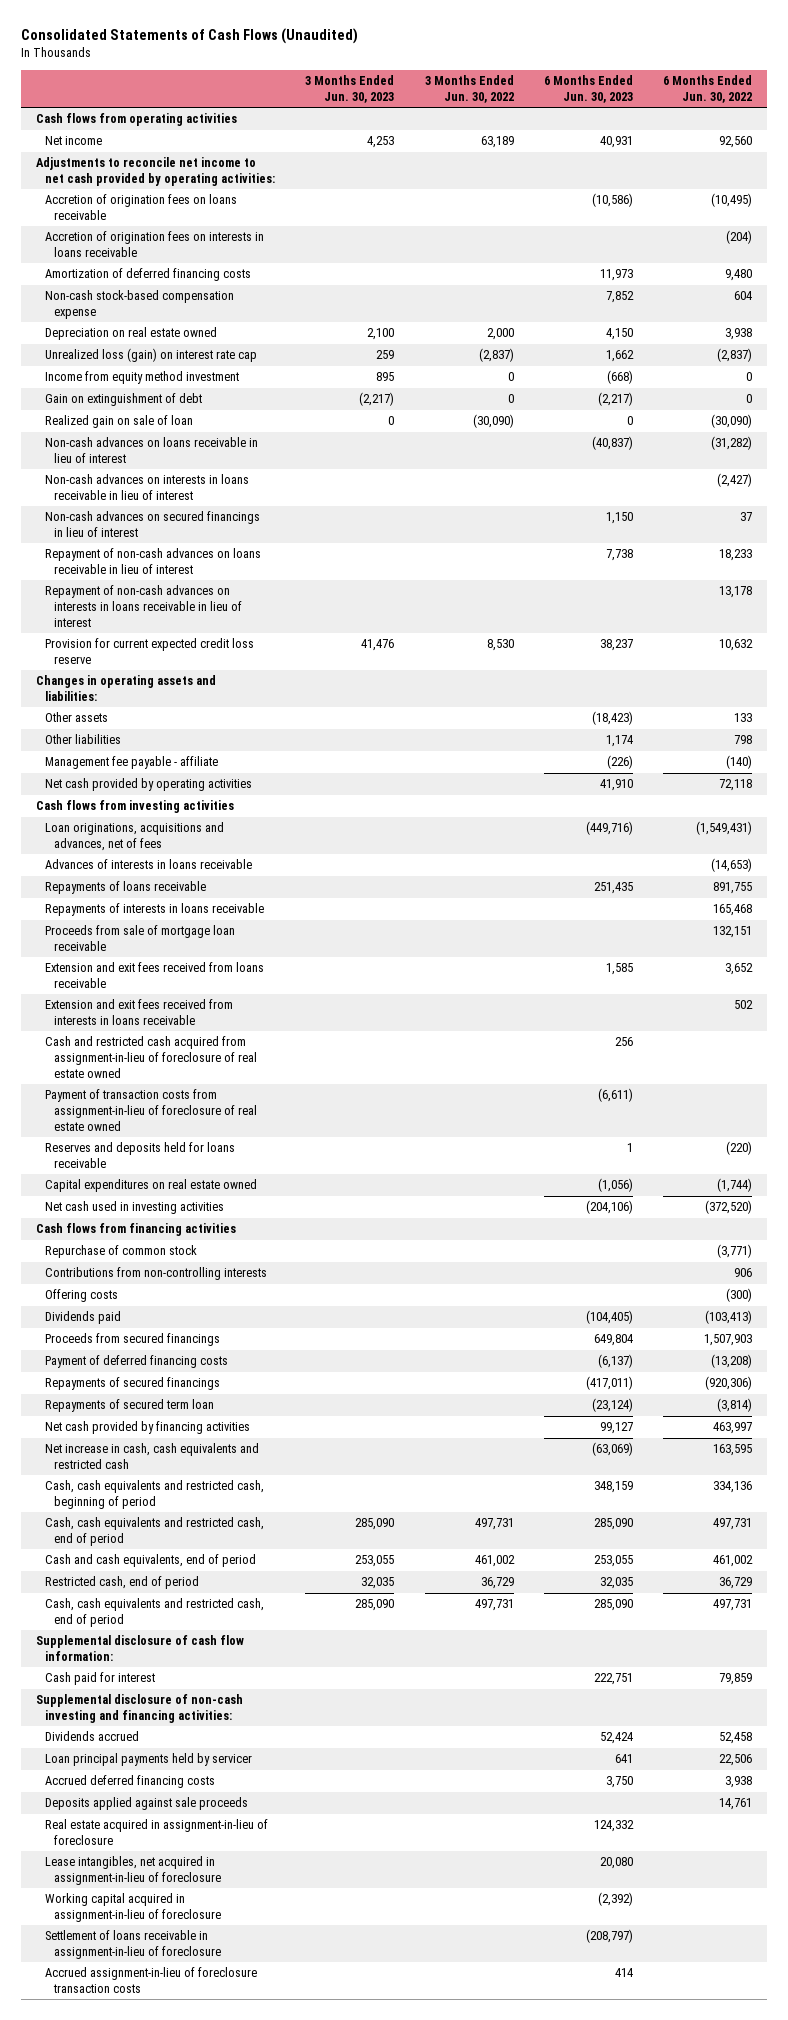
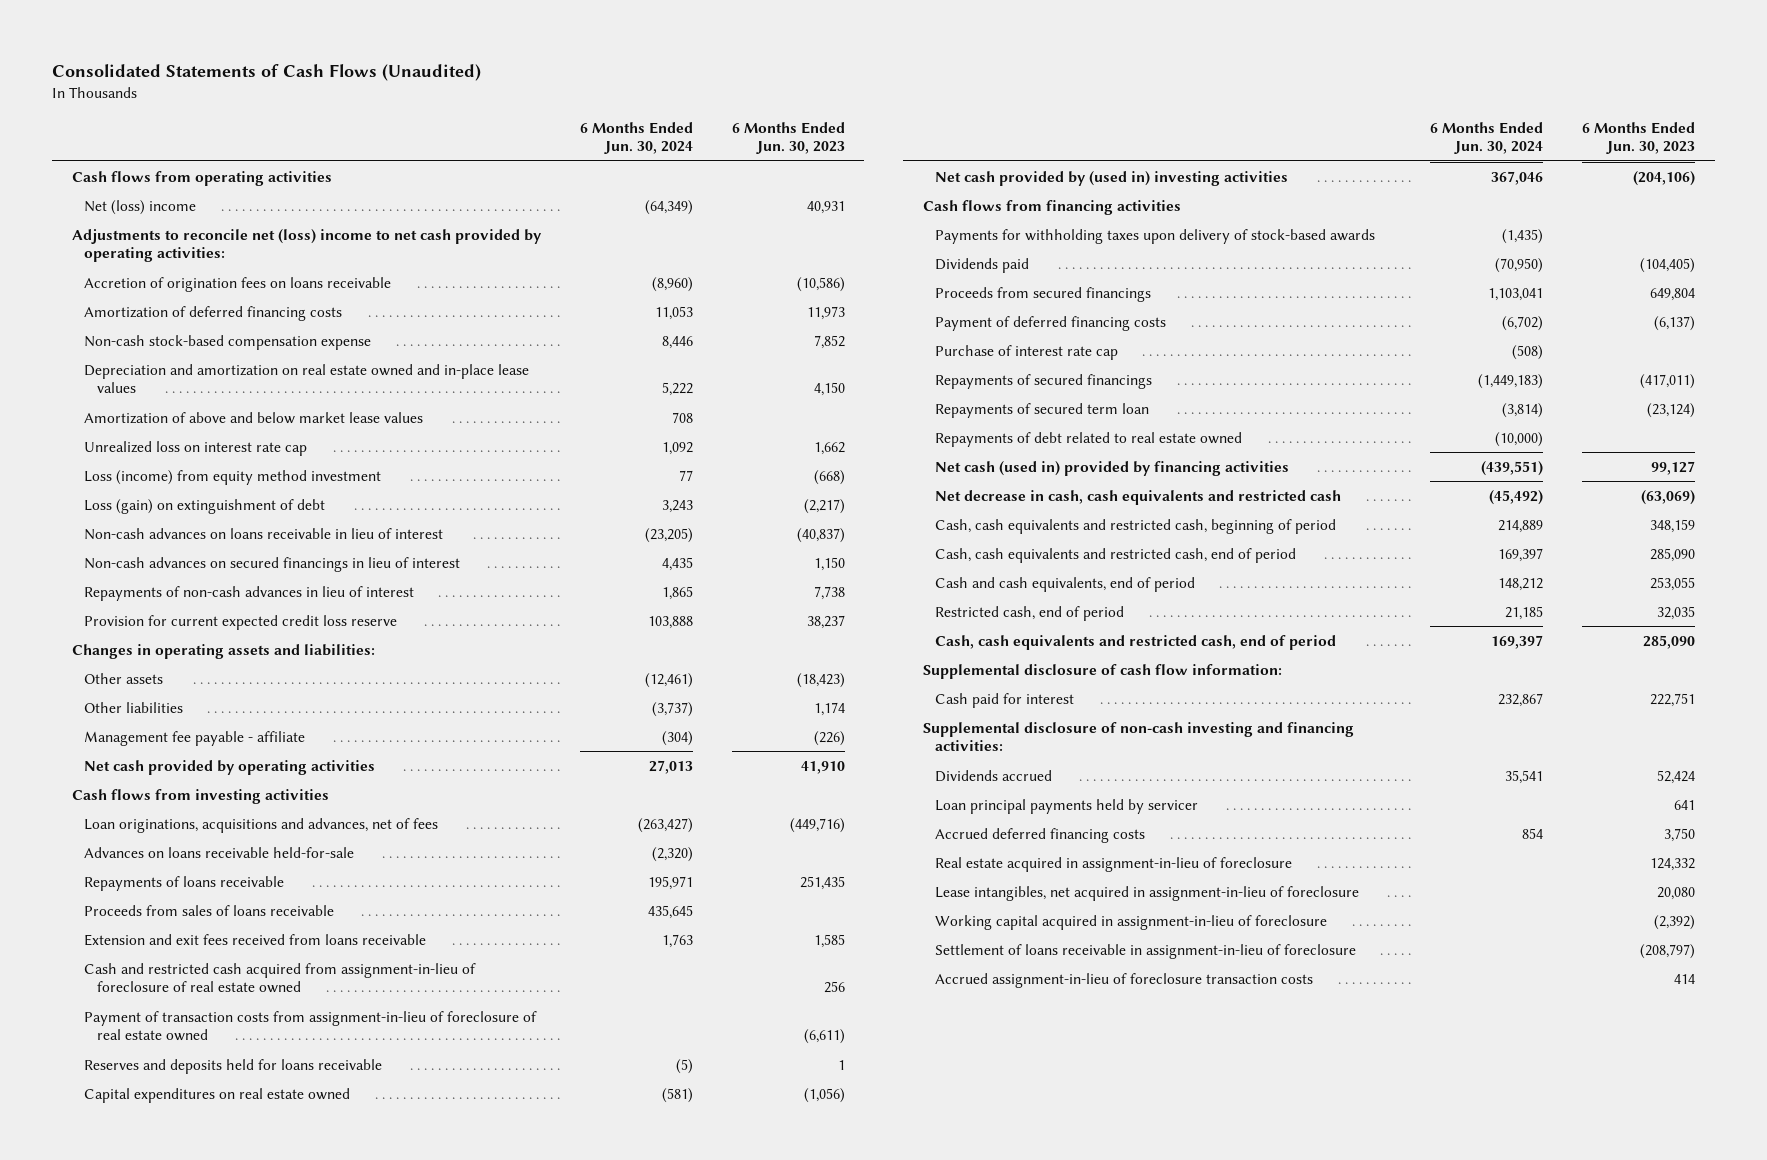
- | 3 Months Ended Jun. 30, 2023 | 3 Months Ended Jun. 30, 2022 | 6 Months Ended Jun. 30, 2023 | 6 Months Ended Jun. 30, 2022
+ | 6 Months Ended Jun. 30, 2024 | 6 Months Ended Jun. 30, 2023
- Net income | 4,253 | 63,189 | 40,931 | 92,560
- Adjustments to reconcile net income to net cash provided by operating activities:
+ Net (loss) income | (64,349) | 40,931
+ Adjustments to reconcile net (loss) income to net cash provided by operating activities:
- Accretion of origination fees on interests in loans receivable | | | | (204)
- Depreciation on real estate owned | 2,100 | 2,000 | 4,150 | 3,938
- Unrealized loss (gain) on interest rate cap | 259 | (2,837) | 1,662 | (2,837)
- Income from equity method investment | 895 | 0 | (668) | 0
- Gain on extinguishment of debt | (2,217) | 0 | (2,217) | 0
- Realized gain on sale of loan | 0 | (30,090) | 0 | (30,090)
+ Depreciation and amortization on real estate owned and in-place lease values | 5,222 | 4,150
+ Amortization of above and below market lease values | 708 |
+ Unrealized loss on interest rate cap | 1,092 | 1,662
+ Loss (income) from equity method investment | 77 | (668)
+ Loss (gain) on extinguishment of debt | 3,243 | (2,217)
- Non-cash advances on interests in loans receivable in lieu of interest | | | | (2,427)
- Repayment of non-cash advances on loans receivable in lieu of interest | | | 7,738 | 18,233
- Repayment of non-cash advances on interests in loans receivable in lieu of interest | | | | 13,178
+ Repayments of non-cash advances in lieu of interest | 1,865 | 7,738
- Advances of interests in loans receivable | | | | (14,653)
+ Advances on loans receivable held-for-sale | (2,320) |
- Repayments of interests in loans receivable | | | | 165,468
- Proceeds from sale of mortgage loan receivable | | | | 132,151
+ Proceeds from sales of loans receivable | 435,645 |
- Extension and exit fees received from interests in loans receivable | | | | 502
- Net cash used in investing activities | | | (204,106) | (372,520)
+ Net cash provided by (used in) investing activities | 367,046 | (204,106)
- Repurchase of common stock | | | | (3,771)
- Contributions from non-controlling interests | | | | 906
- Offering costs | | | | (300)
+ Payments for withholding taxes upon delivery of stock-based awards | (1,435) |
+ Purchase of interest rate cap | (508) |
- Net cash provided by financing activities | | | 99,127 | 463,997
- Net increase in cash, cash equivalents and restricted cash | | | (63,069) | 163,595
+ Repayments of debt related to real estate owned | (10,000) |
+ Net cash (used in) provided by financing activities | (439,551) | 99,127
+ Net decrease in cash, cash equivalents and restricted cash | (45,492) | (63,069)
- Deposits applied against sale proceeds | | | | 14,761

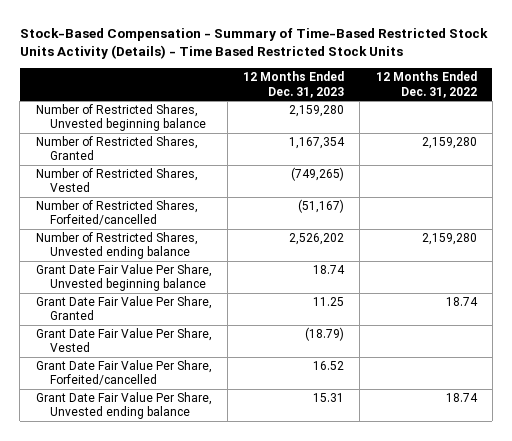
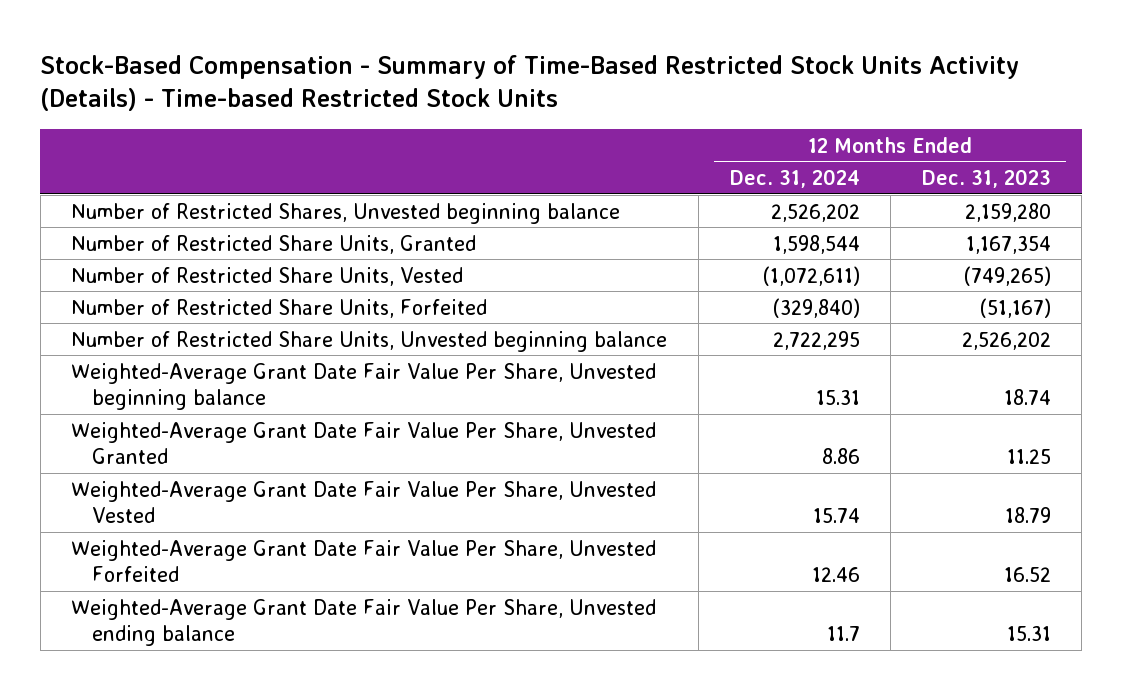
- Stock-Based Compensation - Summary of Time-Based Restricted Stock Units Activity (Details) - Time Based Restricted Stock Units
+ Stock-Based Compensation - Summary of Time-Based Restricted Stock Units Activity (Details) - Time-based Restricted Stock Units
- | 12 Months Ended Dec. 31, 2023 | 12 Months Ended Dec. 31, 2022
+ | 12 Months Ended Dec. 31, 2024 | 12 Months Ended Dec. 31, 2023
- Number of Restricted Shares, Granted | 1,167,354 | 2,159,280
- Number of Restricted Shares, Vested | (749,265) |
- Number of Restricted Shares, Forfeited/cancelled | (51,167) |
- Number of Restricted Shares, Unvested ending balance | 2,526,202 | 2,159,280
- Grant Date Fair Value Per Share, Unvested beginning balance | 18.74 |
- Grant Date Fair Value Per Share, Granted | 11.25 | 18.74
- Grant Date Fair Value Per Share, Vested | (18.79) |
- Grant Date Fair Value Per Share, Forfeited/cancelled | 16.52 |
- Grant Date Fair Value Per Share, Unvested ending balance | 15.31 | 18.74
+ Number of Restricted Share Units, Granted | 1,598,544 | 1,167,354
+ Number of Restricted Share Units, Vested | (1,072,611) | (749,265)
+ Number of Restricted Share Units, Forfeited | (329,840) | (51,167)
+ Number of Restricted Share Units, Unvested beginning balance | 2,722,295 | 2,526,202
+ Weighted-Average Grant Date Fair Value Per Share, Unvested beginning balance | 15.31 | 18.74
+ Weighted-Average Grant Date Fair Value Per Share, Unvested Granted | 8.86 | 11.25
+ Weighted-Average Grant Date Fair Value Per Share, Unvested Vested | 15.74 | 18.79
+ Weighted-Average Grant Date Fair Value Per Share, Unvested Forfeited | 12.46 | 16.52
+ Weighted-Average Grant Date Fair Value Per Share, Unvested ending balance | 11.7 | 15.31

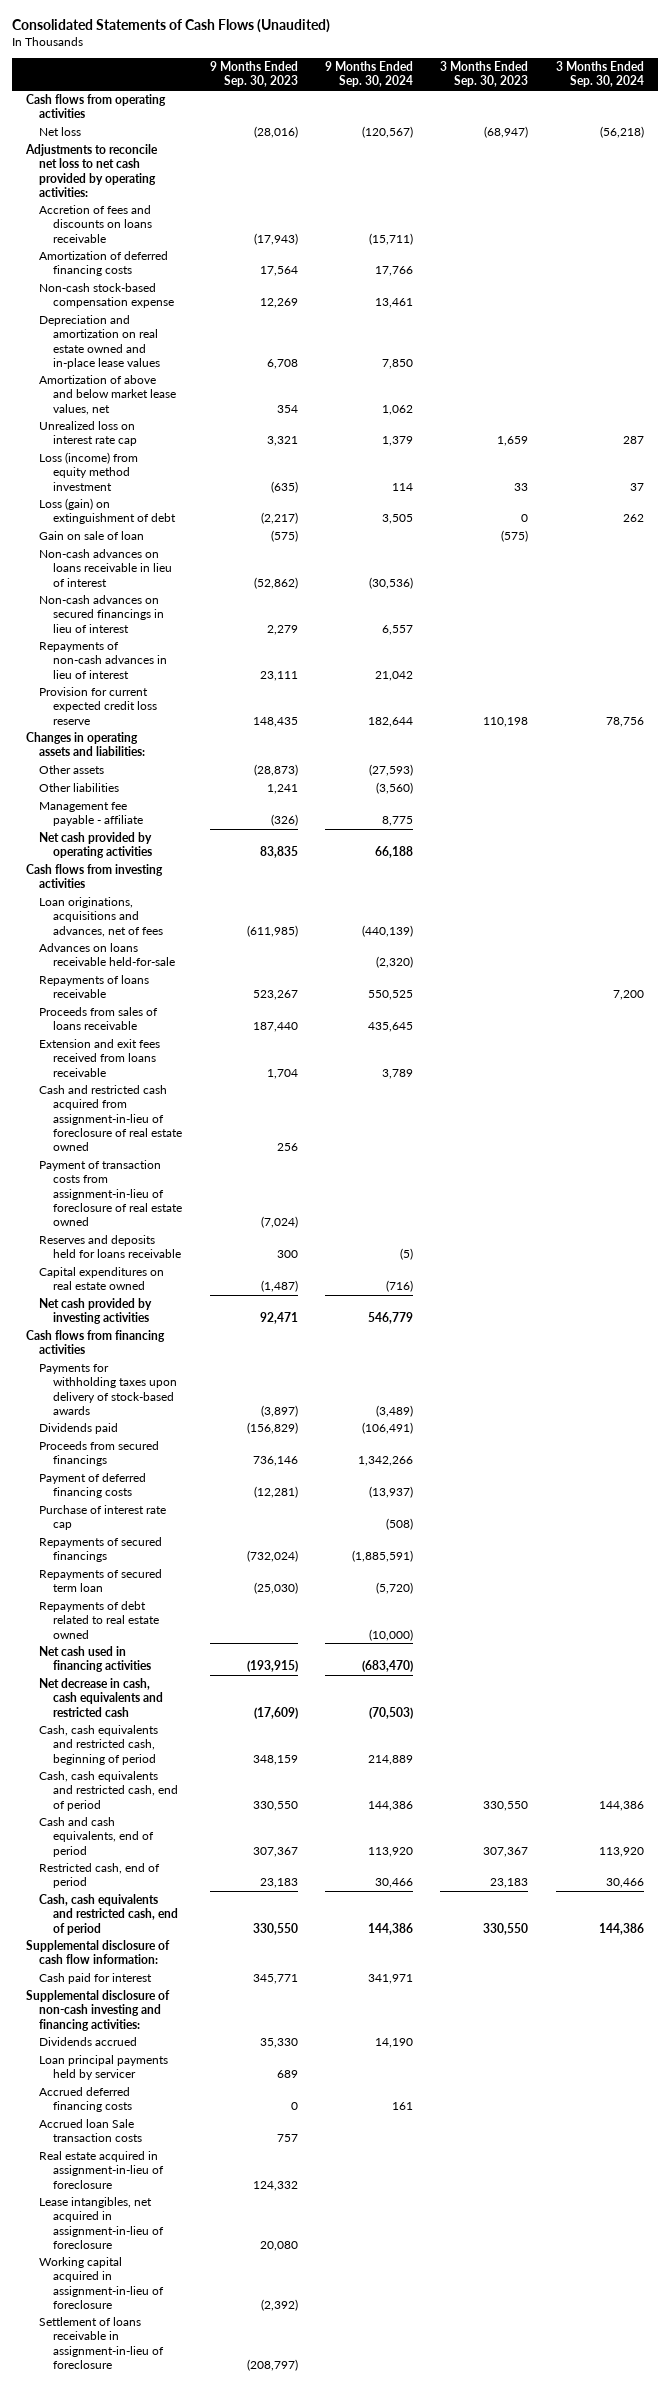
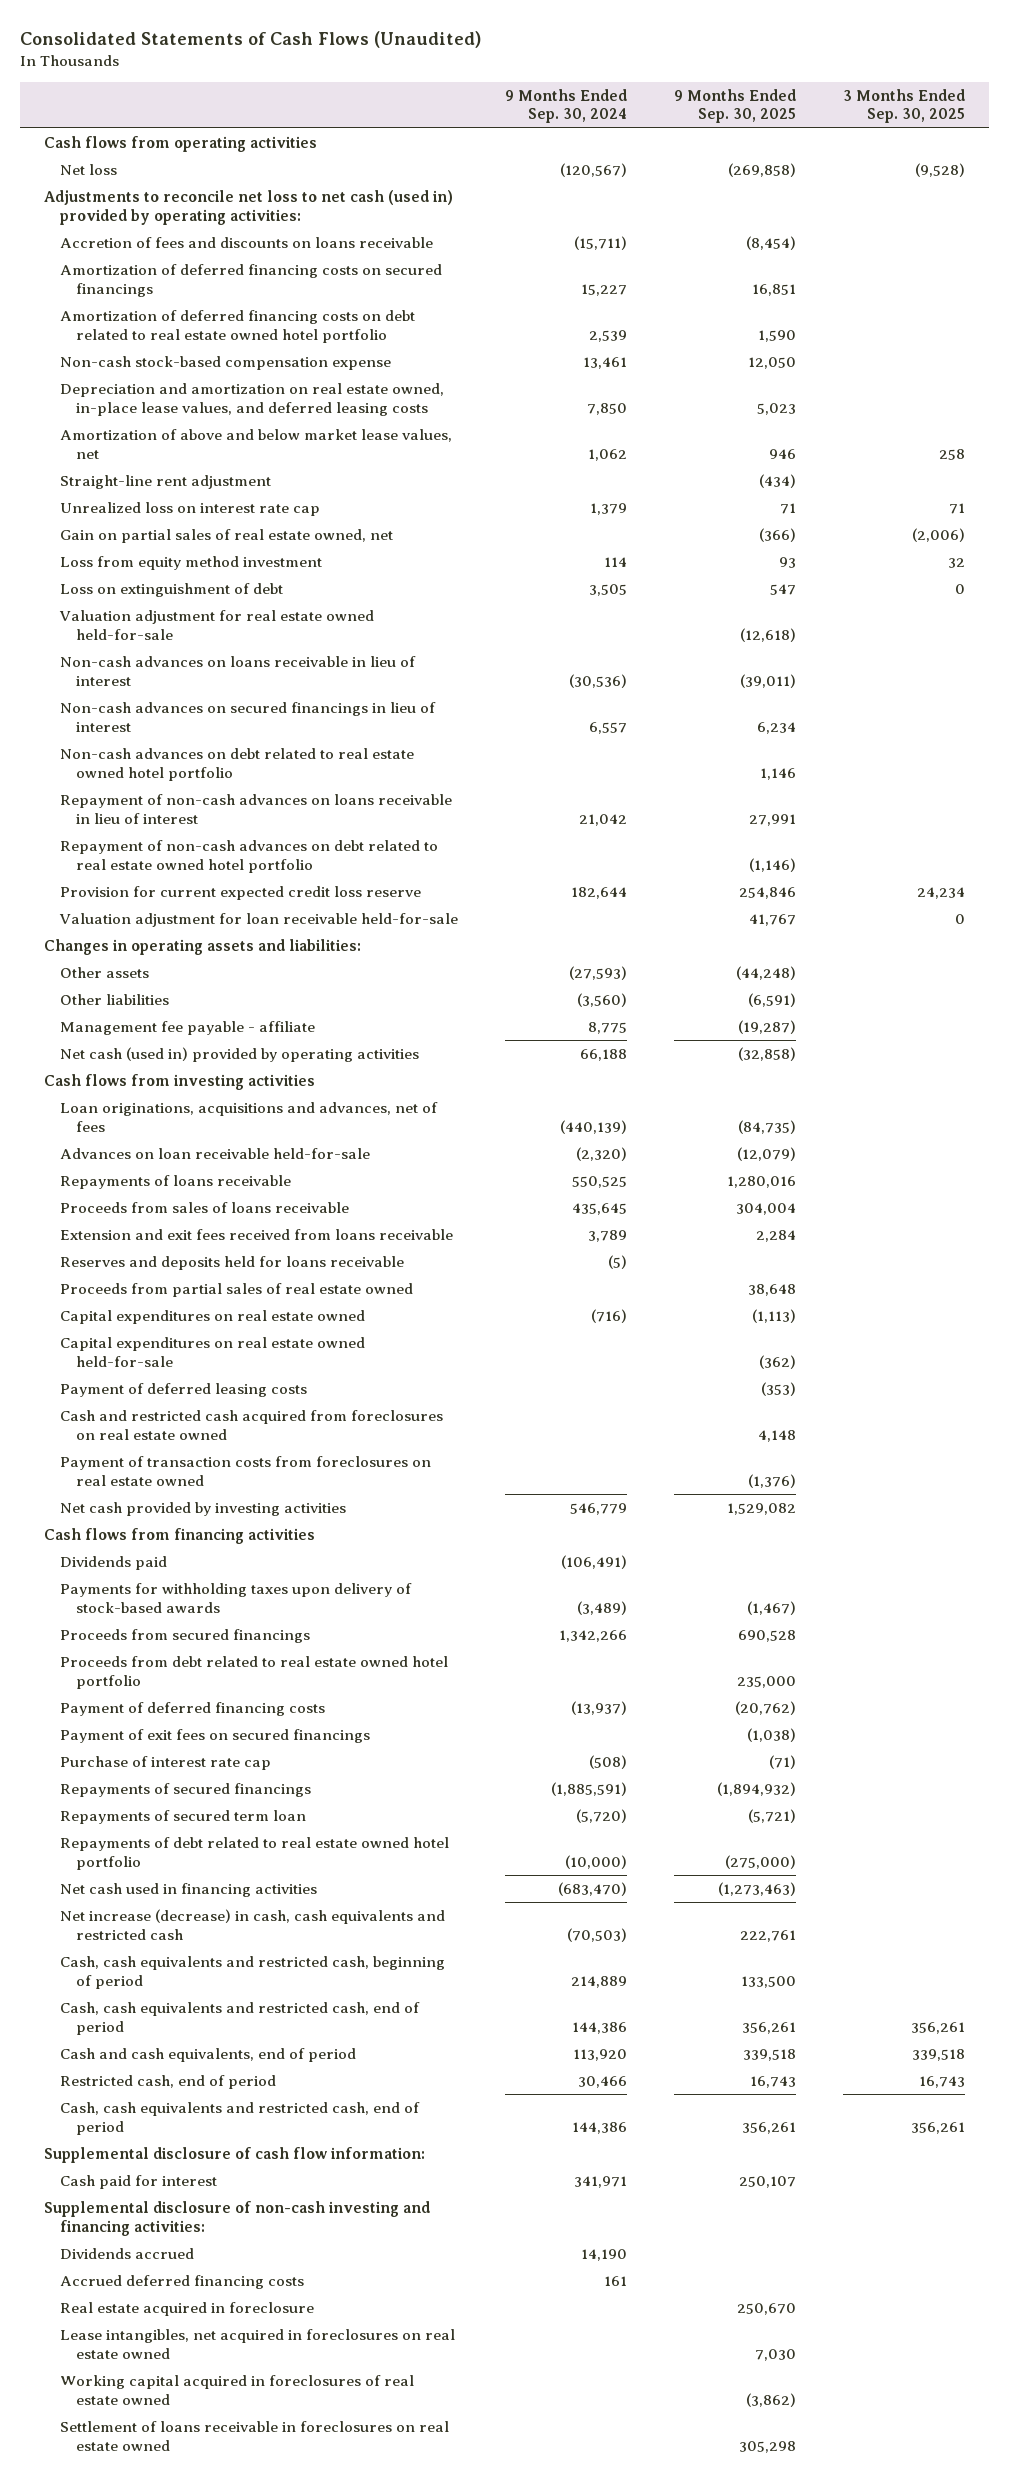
- | 9 Months Ended Sep. 30, 2023 | 9 Months Ended Sep. 30, 2024 | 3 Months Ended Sep. 30, 2023 | 3 Months Ended Sep. 30, 2024
+ | 9 Months Ended Sep. 30, 2024 | 9 Months Ended Sep. 30, 2025 | 3 Months Ended Sep. 30, 2025
- Adjustments to reconcile net loss to net cash provided by operating activities:
+ Adjustments to reconcile net loss to net cash (used in) provided by operating activities:
- Amortization of deferred financing costs | 17,564 | 17,766 | |
+ Amortization of deferred financing costs on secured financings | 15,227 | 16,851 |
+ Amortization of deferred financing costs on debt related to real estate owned hotel portfolio | 2,539 | 1,590 |
- Depreciation and amortization on real estate owned and in-place lease values | 6,708 | 7,850 | |
+ Depreciation and amortization on real estate owned, in-place lease values, and deferred leasing costs | 7,850 | 5,023 |
+ Straight-line rent adjustment | | (434) |
- Loss (income) from equity method investment | (635) | 114 | 33 | 37
- Loss (gain) on extinguishment of debt | (2,217) | 3,505 | 0 | 262
- Gain on sale of loan | (575) | | (575) |
+ Gain on partial sales of real estate owned, net | | (366) | (2,006)
+ Loss from equity method investment | 114 | 93 | 32
+ Loss on extinguishment of debt | 3,505 | 547 | 0
+ Valuation adjustment for real estate owned held-for-sale | | (12,618) |
- Repayments of non-cash advances in lieu of interest | 23,111 | 21,042 | |
+ Non-cash advances on debt related to real estate owned hotel portfolio | | 1,146 |
+ Repayment of non-cash advances on loans receivable in lieu of interest | 21,042 | 27,991 |
+ Repayment of non-cash advances on debt related to real estate owned hotel portfolio | | (1,146) |
+ Valuation adjustment for loan receivable held-for-sale | | 41,767 | 0
- Net cash provided by operating activities | 83,835 | 66,188 | |
+ Net cash (used in) provided by operating activities | 66,188 | (32,858) |
- Advances on loans receivable held-for-sale | | (2,320) | |
+ Advances on loan receivable held-for-sale | (2,320) | (12,079) |
- Cash and restricted cash acquired from assignment-in-lieu of foreclosure of real estate owned | 256 | | |
- Payment of transaction costs from assignment-in-lieu of foreclosure of real estate owned | (7,024) | | |
+ Proceeds from partial sales of real estate owned | | 38,648 |
+ Capital expenditures on real estate owned held-for-sale | | (362) |
+ Payment of deferred leasing costs | | (353) |
+ Cash and restricted cash acquired from foreclosures on real estate owned | | 4,148 |
+ Payment of transaction costs from foreclosures on real estate owned | | (1,376) |
moved down: Payments for withholding taxes upon delivery of stock-based awards | (3,489) | (1,467) |
+ Proceeds from debt related to real estate owned hotel portfolio | | 235,000 |
+ Payment of exit fees on secured financings | | (1,038) |
- Repayments of debt related to real estate owned | | (10,000) | |
+ Repayments of debt related to real estate owned hotel portfolio | (10,000) | (275,000) |
- Net decrease in cash, cash equivalents and restricted cash | (17,609) | (70,503) | |
+ Net increase (decrease) in cash, cash equivalents and restricted cash | (70,503) | 222,761 |
- Loan principal payments held by servicer | 689 | | |
- Accrued loan Sale transaction costs | 757 | | |
- Real estate acquired in assignment-in-lieu of foreclosure | 124,332 | | |
- Lease intangibles, net acquired in assignment-in-lieu of foreclosure | 20,080 | | |
- Working capital acquired in assignment-in-lieu of foreclosure | (2,392) | | |
- Settlement of loans receivable in assignment-in-lieu of foreclosure | (208,797) | | |
+ Real estate acquired in foreclosure | | 250,670 |
+ Lease intangibles, net acquired in foreclosures on real estate owned | | 7,030 |
+ Working capital acquired in foreclosures of real estate owned | | (3,862) |
+ Settlement of loans receivable in foreclosures on real estate owned | | 305,298 |

